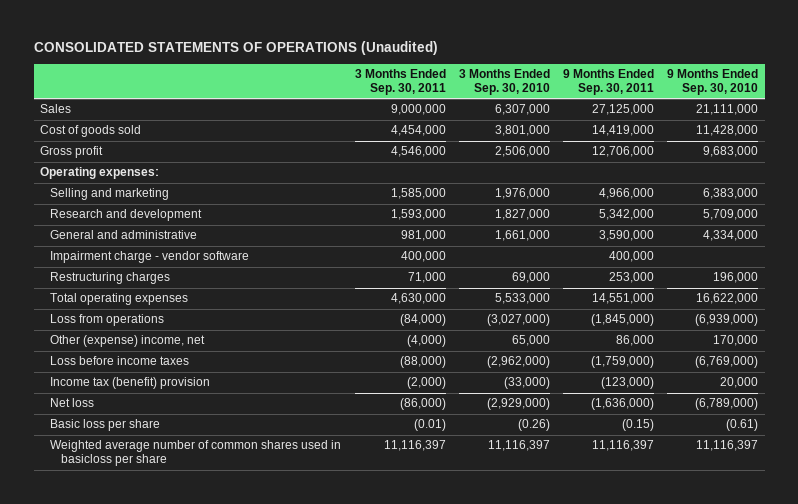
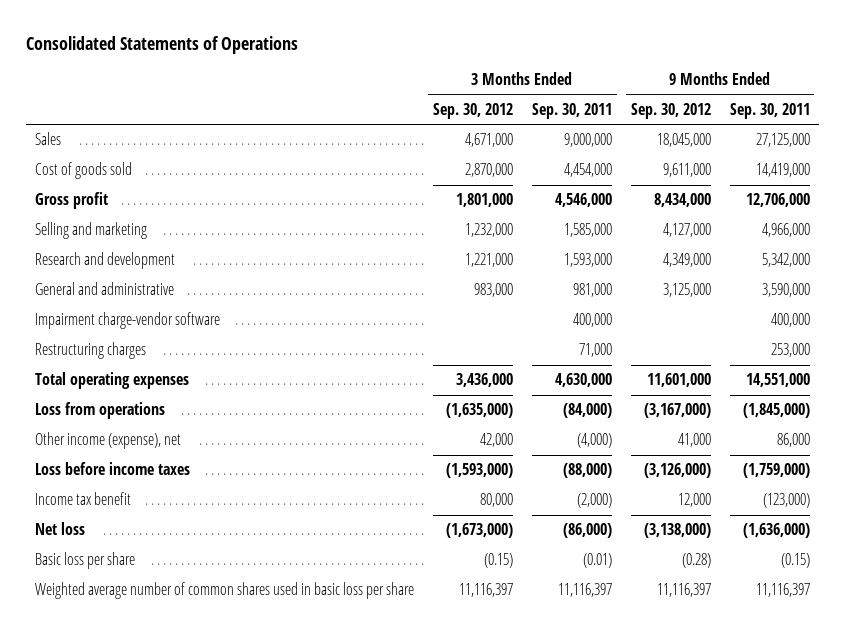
- CONSOLIDATED STATEMENTS OF OPERATIONS (Unaudited)
+ Consolidated Statements of Operations
- | 3 Months Ended Sep. 30, 2011 | 3 Months Ended Sep. 30, 2010 | 9 Months Ended Sep. 30, 2011 | 9 Months Ended Sep. 30, 2010
+ | 3 Months Ended Sep. 30, 2012 | 3 Months Ended Sep. 30, 2011 | 9 Months Ended Sep. 30, 2012 | 9 Months Ended Sep. 30, 2011
- Operating expenses:
- Impairment charge - vendor software | 400,000 | | 400,000 |
+ Impairment charge-vendor software | | 400,000 | | 400,000
- Other (expense) income, net | (4,000) | 65,000 | 86,000 | 170,000
+ Other income (expense), net | 42,000 | (4,000) | 41,000 | 86,000
- Income tax (benefit) provision | (2,000) | (33,000) | (123,000) | 20,000
+ Income tax benefit | 80,000 | (2,000) | 12,000 | (123,000)
- Weighted average number of common shares used in basicloss per share | 11,116,397 | 11,116,397 | 11,116,397 | 11,116,397
+ Weighted average number of common shares used in basic loss per share | 11,116,397 | 11,116,397 | 11,116,397 | 11,116,397

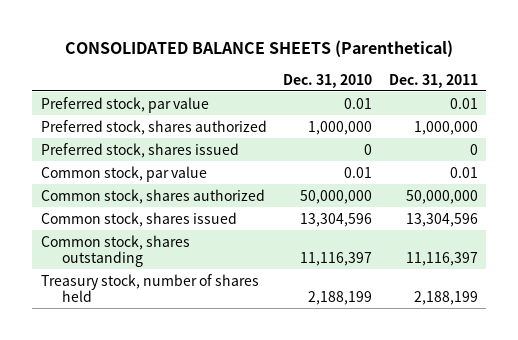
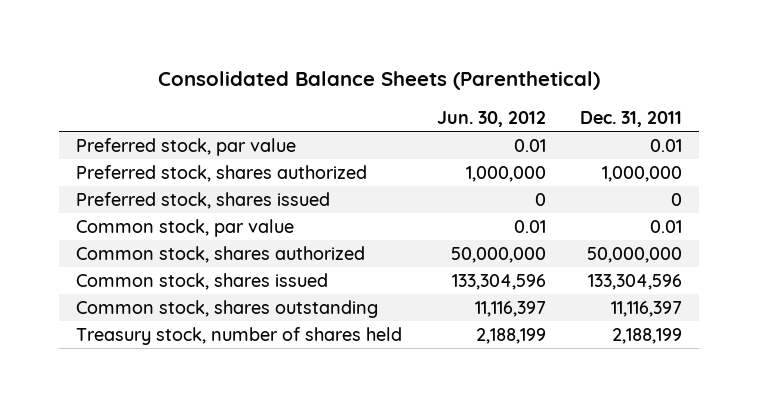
- CONSOLIDATED BALANCE SHEETS (Parenthetical)
+ Consolidated Balance Sheets (Parenthetical)
- | Dec. 31, 2010 | Dec. 31, 2011
+ | Jun. 30, 2012 | Dec. 31, 2011
- Common stock, shares issued | 13,304,596 | 13,304,596
+ Common stock, shares issued | 133,304,596 | 133,304,596

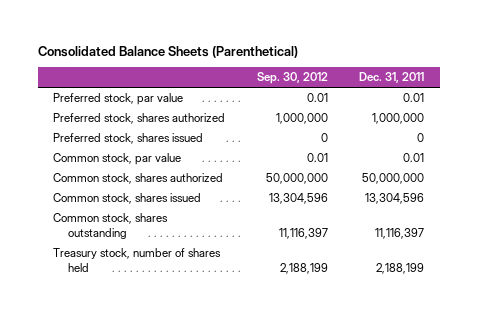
- | Jun. 30, 2012 | Dec. 31, 2011
+ | Sep. 30, 2012 | Dec. 31, 2011
- Common stock, shares issued | 133,304,596 | 133,304,596
+ Common stock, shares issued | 13,304,596 | 13,304,596

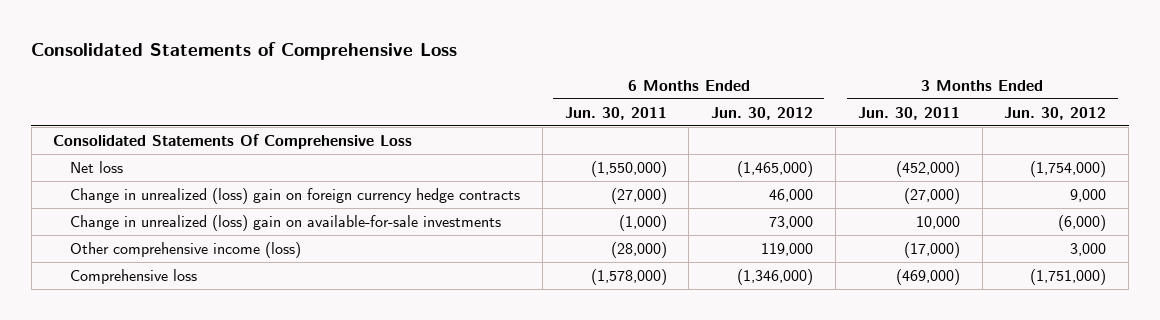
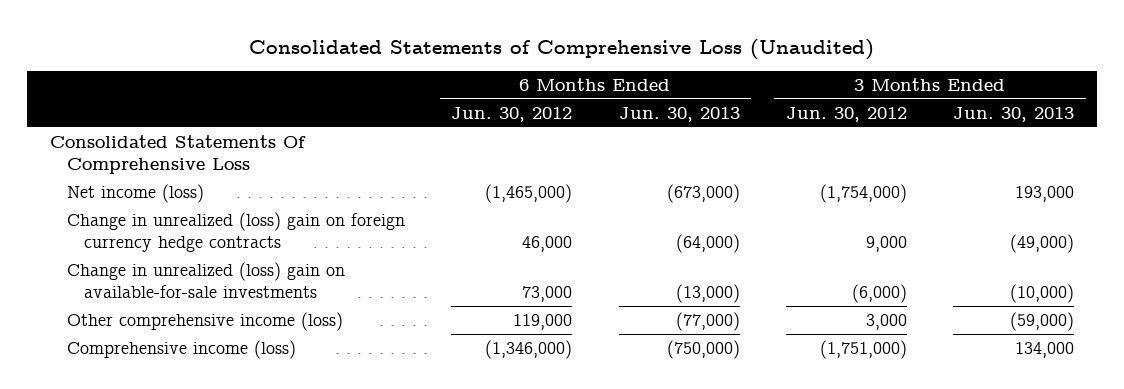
- Consolidated Statements of Comprehensive Loss
+ Consolidated Statements of Comprehensive Loss (Unaudited)
- | 6 Months Ended Jun. 30, 2011 | 6 Months Ended Jun. 30, 2012 | 3 Months Ended Jun. 30, 2011 | 3 Months Ended Jun. 30, 2012
+ | 6 Months Ended Jun. 30, 2012 | 6 Months Ended Jun. 30, 2013 | 3 Months Ended Jun. 30, 2012 | 3 Months Ended Jun. 30, 2013
- Net loss | (1,550,000) | (1,465,000) | (452,000) | (1,754,000)
+ Net income (loss) | (1,465,000) | (673,000) | (1,754,000) | 193,000
- Comprehensive loss | (1,578,000) | (1,346,000) | (469,000) | (1,751,000)
+ Comprehensive income (loss) | (1,346,000) | (750,000) | (1,751,000) | 134,000

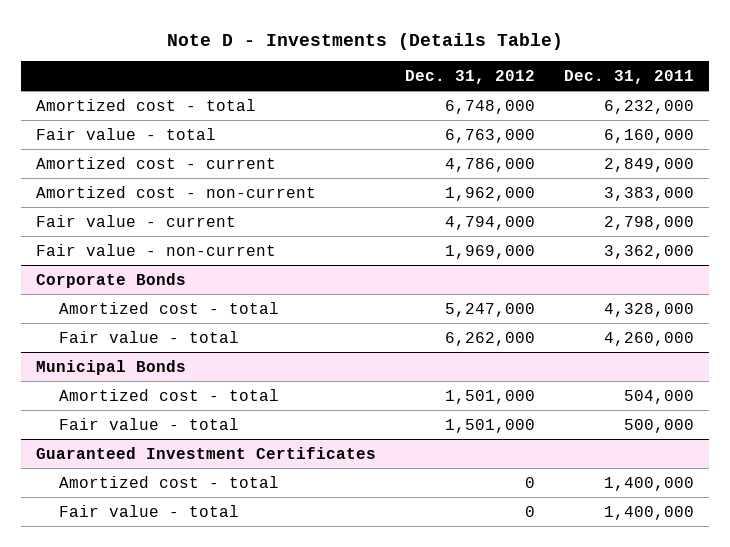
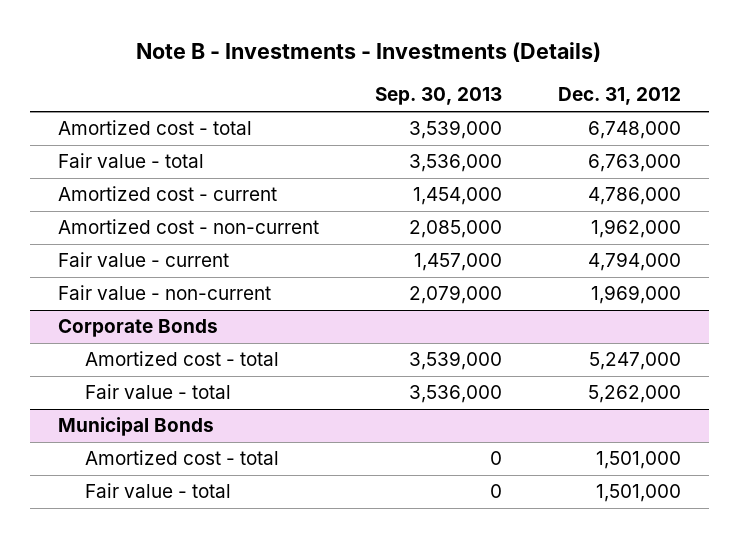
- Note D - Investments (Details Table)
+ Note B - Investments - Investments (Details)
- | Dec. 31, 2012 | Dec. 31, 2011
+ | Sep. 30, 2013 | Dec. 31, 2012
@ Corporate Bonds
- Fair value - total | 6,262,000 | 4,260,000
+ Fair value - total | 3,536,000 | 5,262,000
- Guaranteed Investment Certificates
- Amortized cost - total | 0 | 1,400,000
- Fair value - total | 0 | 1,400,000

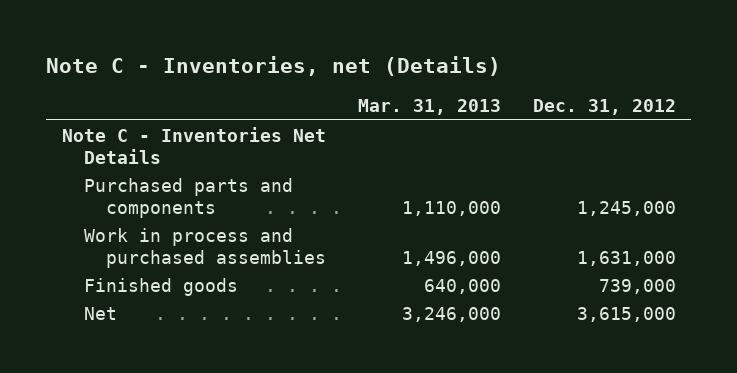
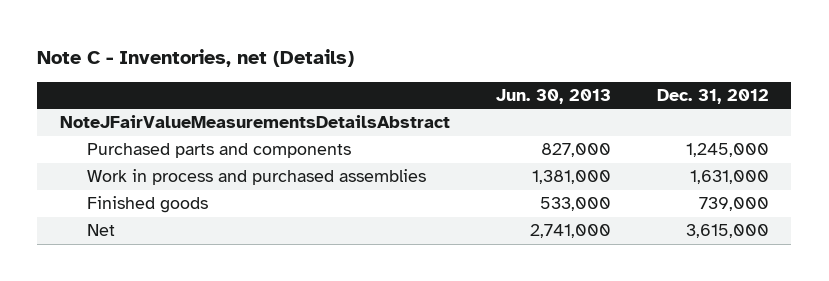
- | Mar. 31, 2013 | Dec. 31, 2012
+ | Jun. 30, 2013 | Dec. 31, 2012
- Note C - Inventories Net Details
+ NoteJFairValueMeasurementsDetailsAbstract

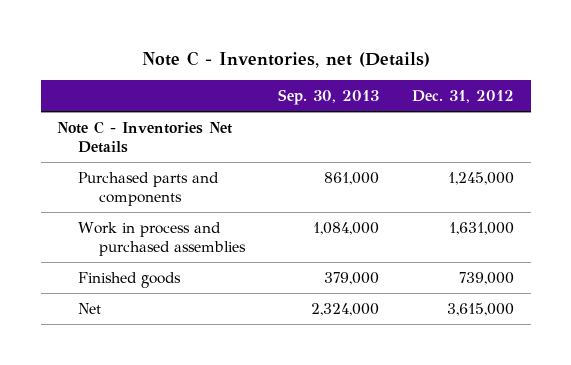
- | Jun. 30, 2013 | Dec. 31, 2012
+ | Sep. 30, 2013 | Dec. 31, 2012
- NoteJFairValueMeasurementsDetailsAbstract
+ Note C - Inventories Net Details

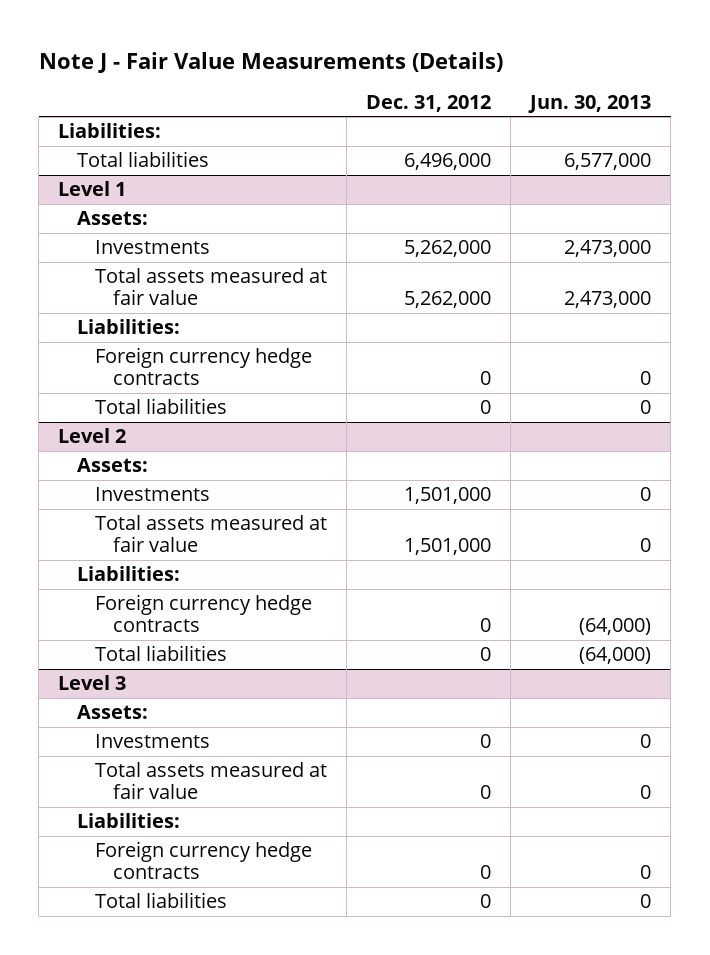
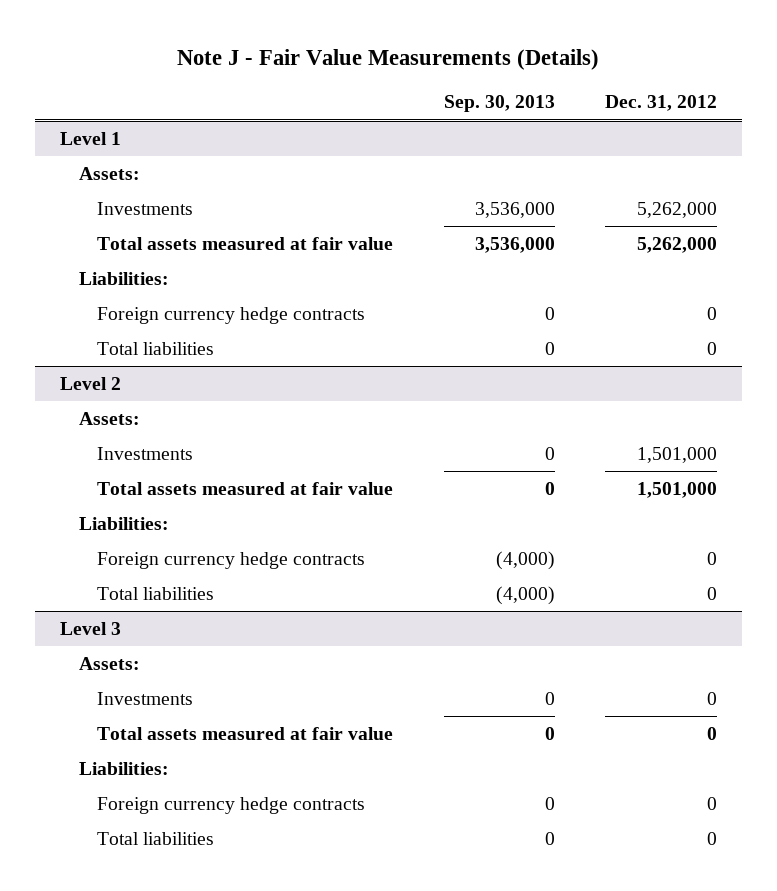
- | Dec. 31, 2012 | Jun. 30, 2013
+ | Sep. 30, 2013 | Dec. 31, 2012
- Liabilities:
- Total liabilities | 6,496,000 | 6,577,000

